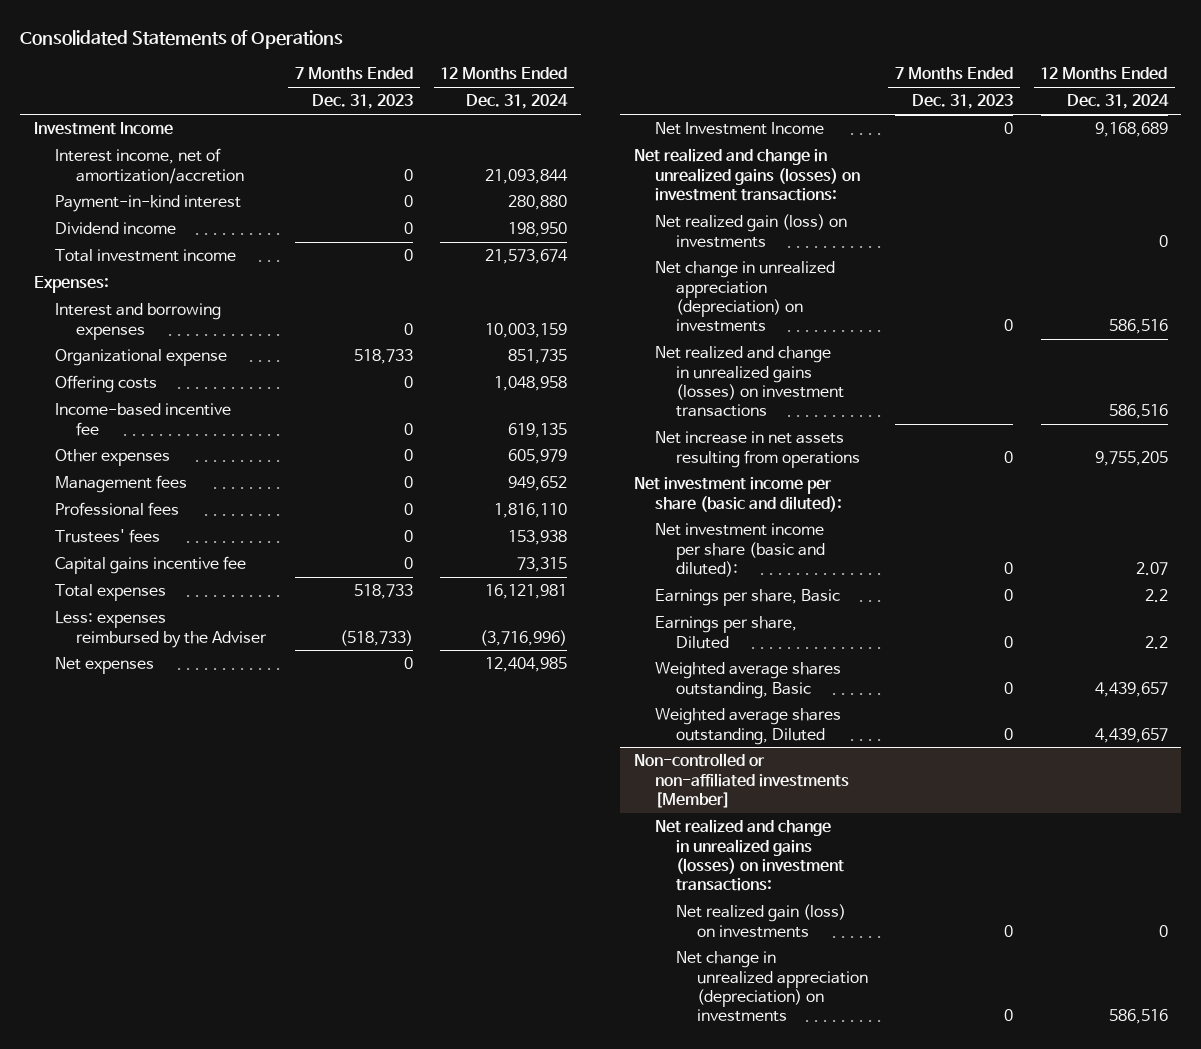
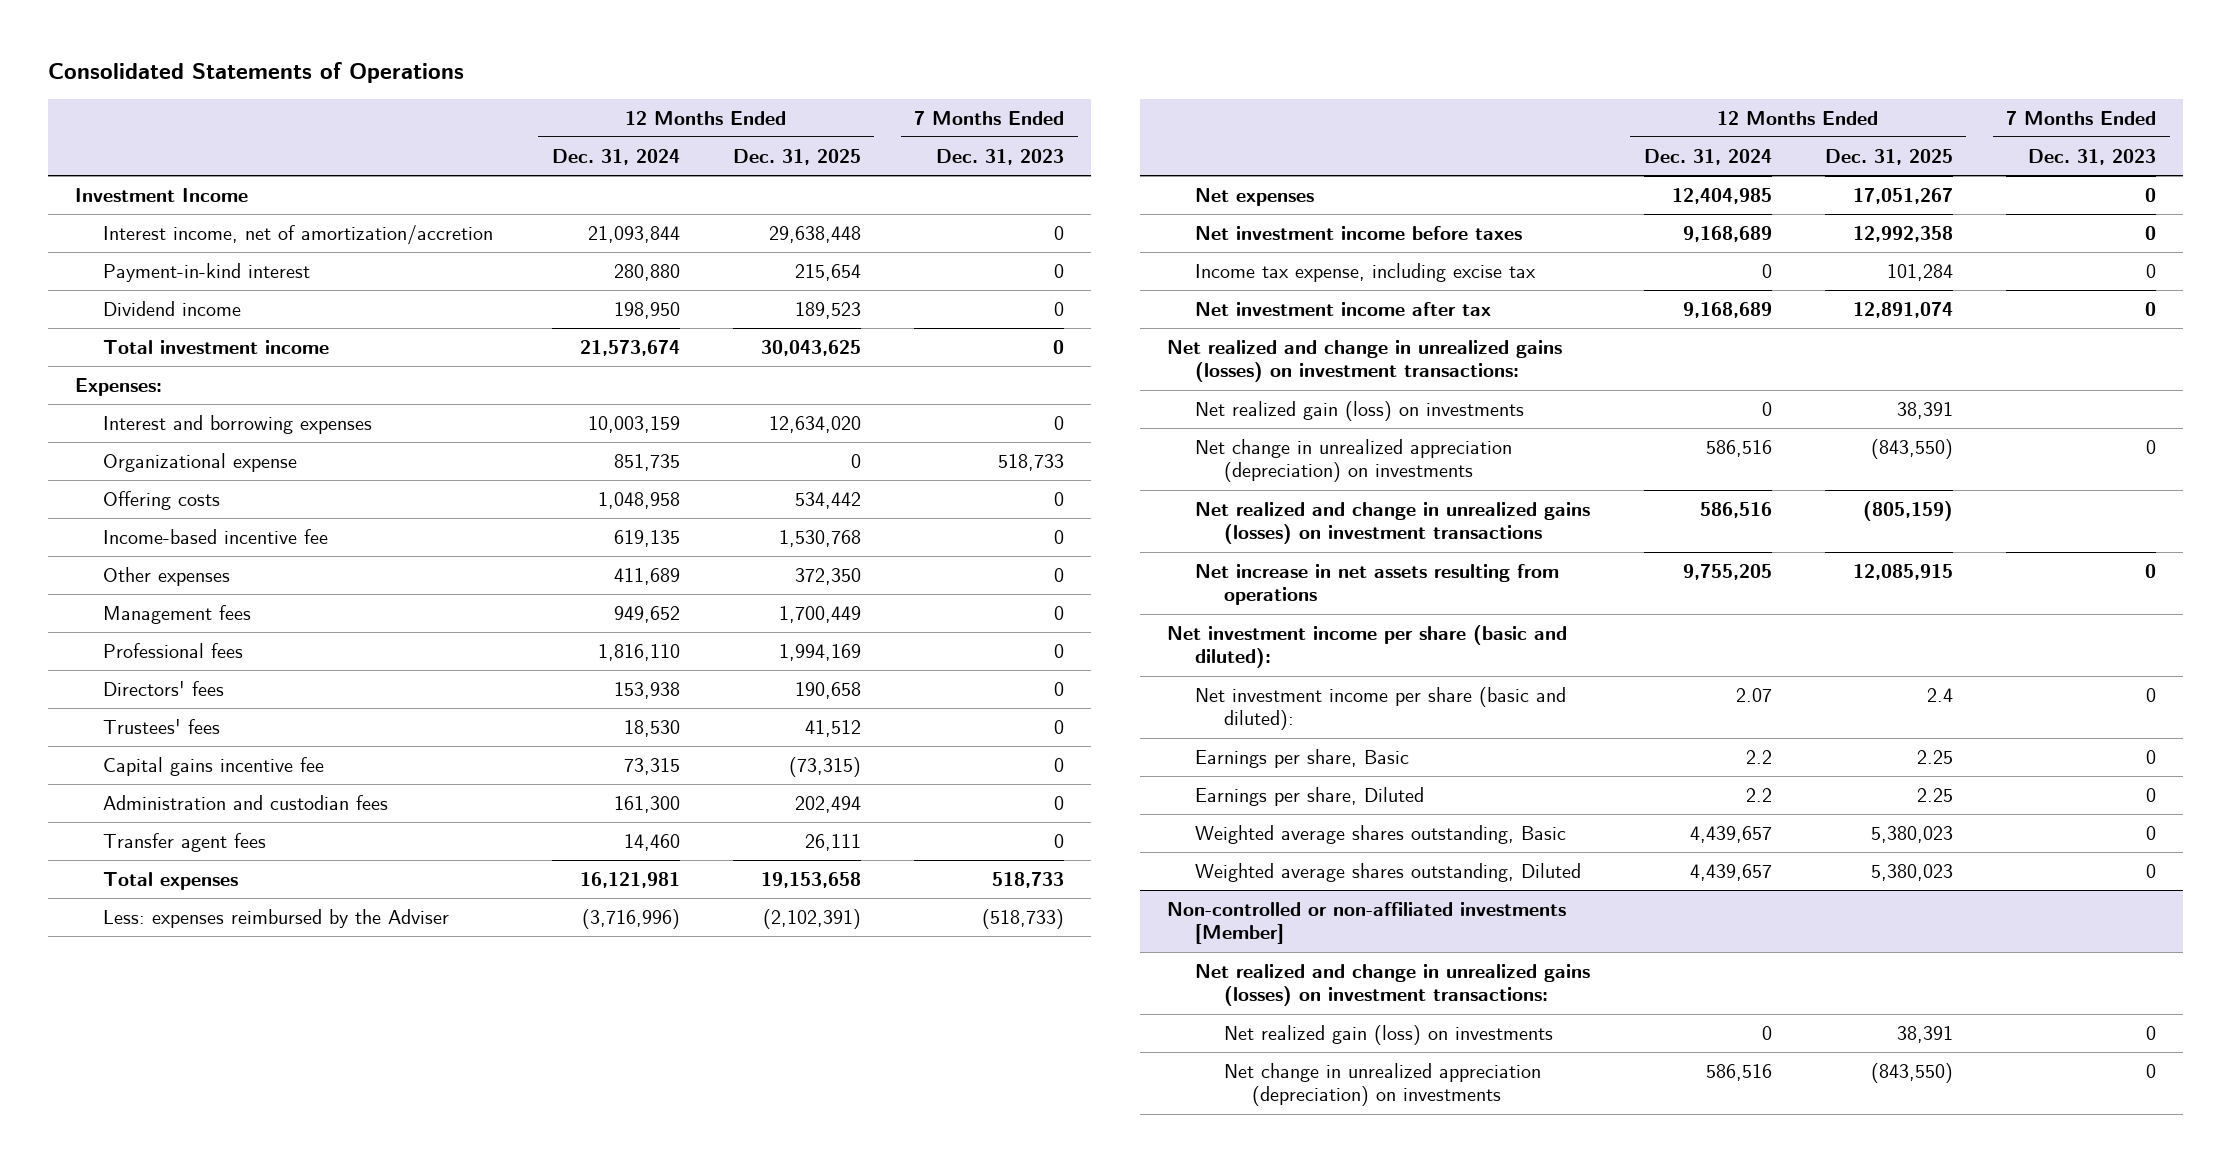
- | 7 Months Ended Dec. 31, 2023 | 12 Months Ended Dec. 31, 2024
+ | 12 Months Ended Dec. 31, 2024 | 12 Months Ended Dec. 31, 2025 | 7 Months Ended Dec. 31, 2023
- Other expenses | 0 | 605,979
+ Other expenses | 411,689 | 372,350 | 0
- Trustees' fees | 0 | 153,938
+ Directors' fees | 153,938 | 190,658 | 0
+ Trustees' fees | 18,530 | 41,512 | 0
+ Administration and custodian fees | 161,300 | 202,494 | 0
+ Transfer agent fees | 14,460 | 26,111 | 0
- Net Investment Income | 0 | 9,168,689
+ Net investment income before taxes | 9,168,689 | 12,992,358 | 0
+ Income tax expense, including excise tax | 0 | 101,284 | 0
+ Net investment income after tax | 9,168,689 | 12,891,074 | 0

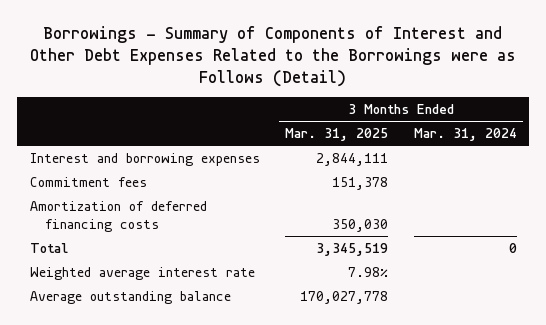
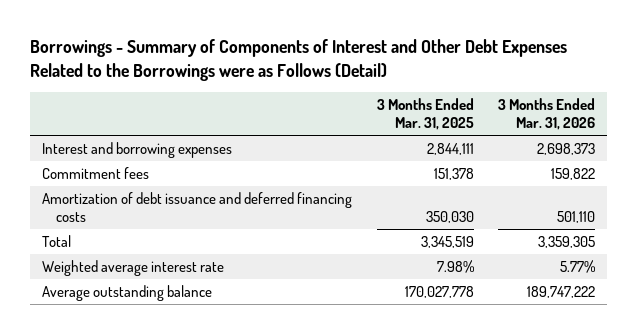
- | 3 Months Ended Mar. 31, 2025 | 3 Months Ended Mar. 31, 2024
+ | 3 Months Ended Mar. 31, 2025 | 3 Months Ended Mar. 31, 2026
- Amortization of deferred financing costs | 350,030 |
+ Amortization of debt issuance and deferred financing costs | 350,030 | 501,110

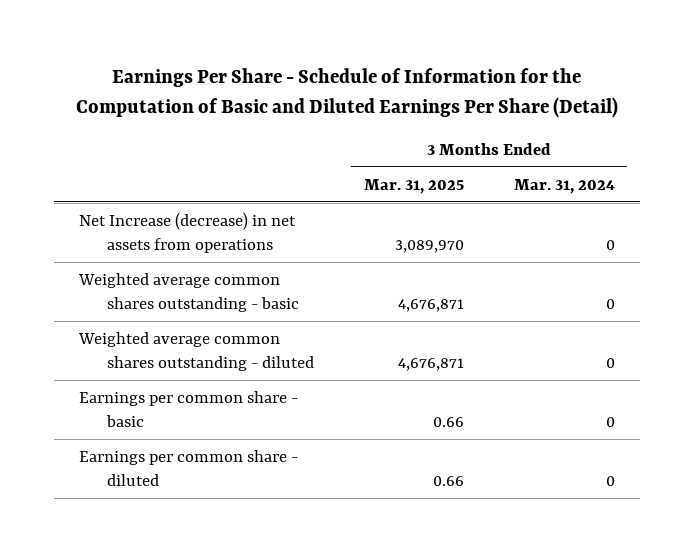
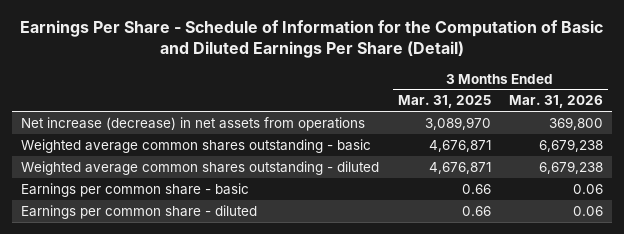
- | 3 Months Ended Mar. 31, 2025 | 3 Months Ended Mar. 31, 2024
+ | 3 Months Ended Mar. 31, 2025 | 3 Months Ended Mar. 31, 2026
- Net Increase (decrease) in net assets from operations | 3,089,970 | 0
+ Net increase (decrease) in net assets from operations | 3,089,970 | 369,800

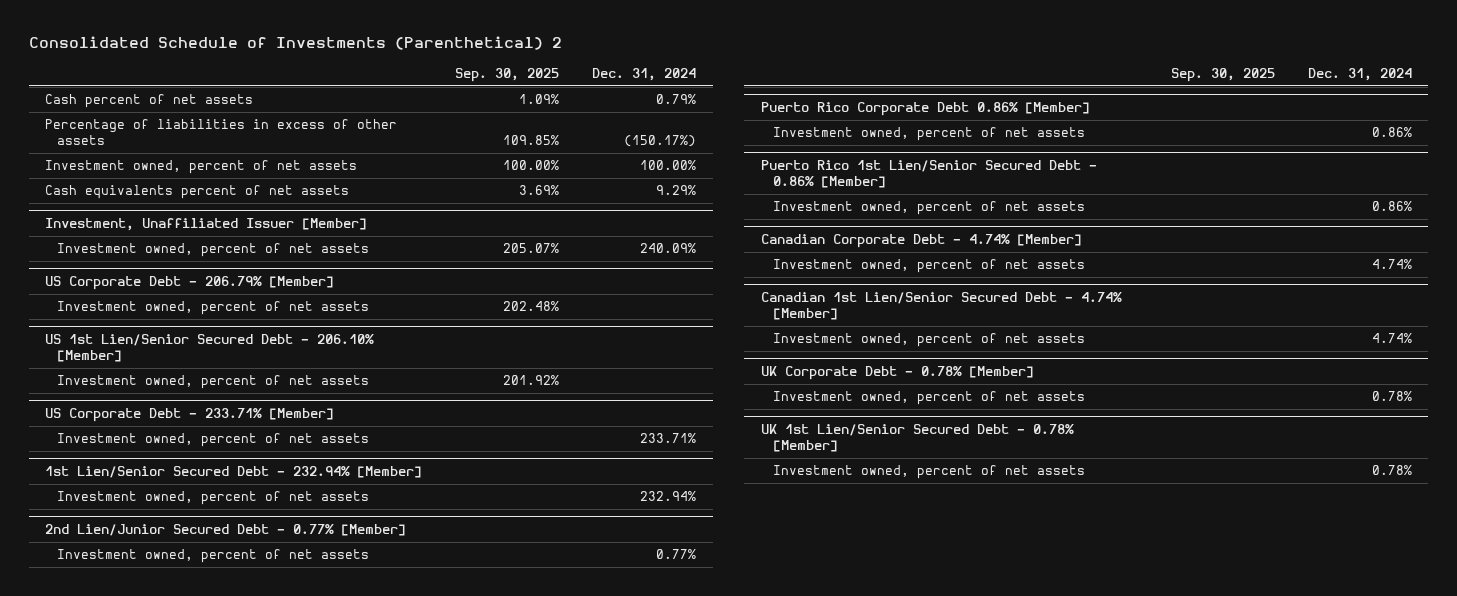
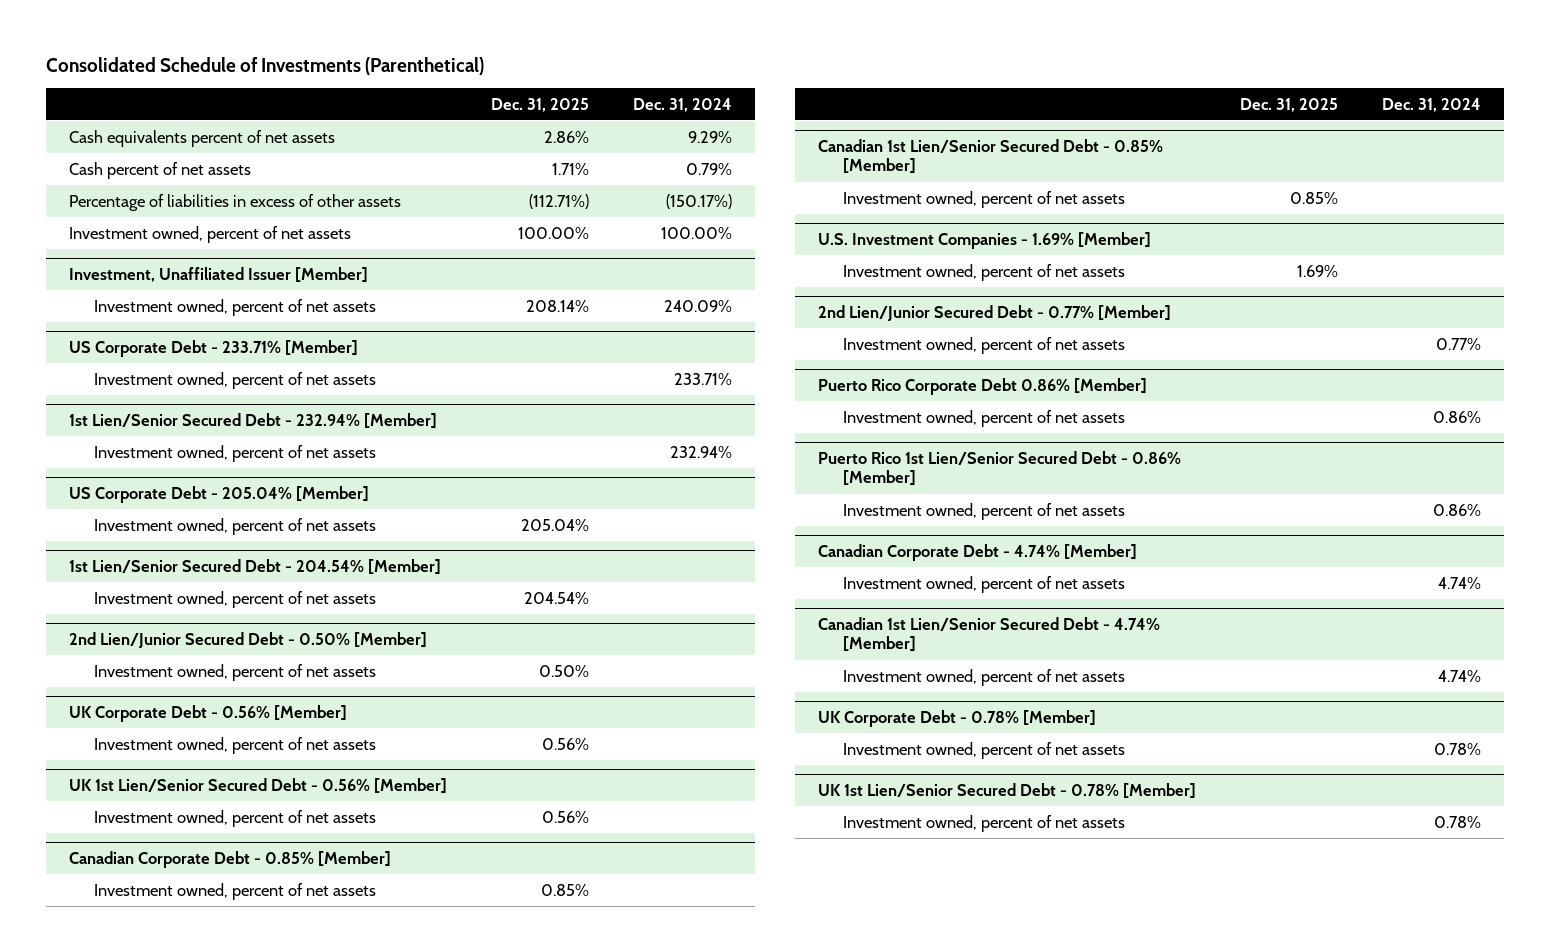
- Consolidated Schedule of Investments (Parenthetical) 2
+ Consolidated Schedule of Investments (Parenthetical)
- | Sep. 30, 2025 | Dec. 31, 2024
+ | Dec. 31, 2025 | Dec. 31, 2024
moved up: Cash equivalents percent of net assets | 2.86% | 9.29%
- US Corporate Debt - 206.79% [Member]
- Investment owned, percent of net assets | 202.48% |
- US 1st Lien/Senior Secured Debt - 206.10% [Member]
- Investment owned, percent of net assets | 201.92% |
+ US Corporate Debt - 205.04% [Member]
+ Investment owned, percent of net assets | 205.04% |
+ 1st Lien/Senior Secured Debt - 204.54% [Member]
+ Investment owned, percent of net assets | 204.54% |
+ 2nd Lien/Junior Secured Debt - 0.50% [Member]
+ Investment owned, percent of net assets | 0.50% |
+ UK Corporate Debt - 0.56% [Member]
+ Investment owned, percent of net assets | 0.56% |
+ UK 1st Lien/Senior Secured Debt - 0.56% [Member]
+ Investment owned, percent of net assets | 0.56% |
+ Canadian Corporate Debt - 0.85% [Member]
+ Investment owned, percent of net assets | 0.85% |
+ Canadian 1st Lien/Senior Secured Debt - 0.85% [Member]
+ Investment owned, percent of net assets | 0.85% |
+ U.S. Investment Companies - 1.69% [Member]
+ Investment owned, percent of net assets | 1.69% |

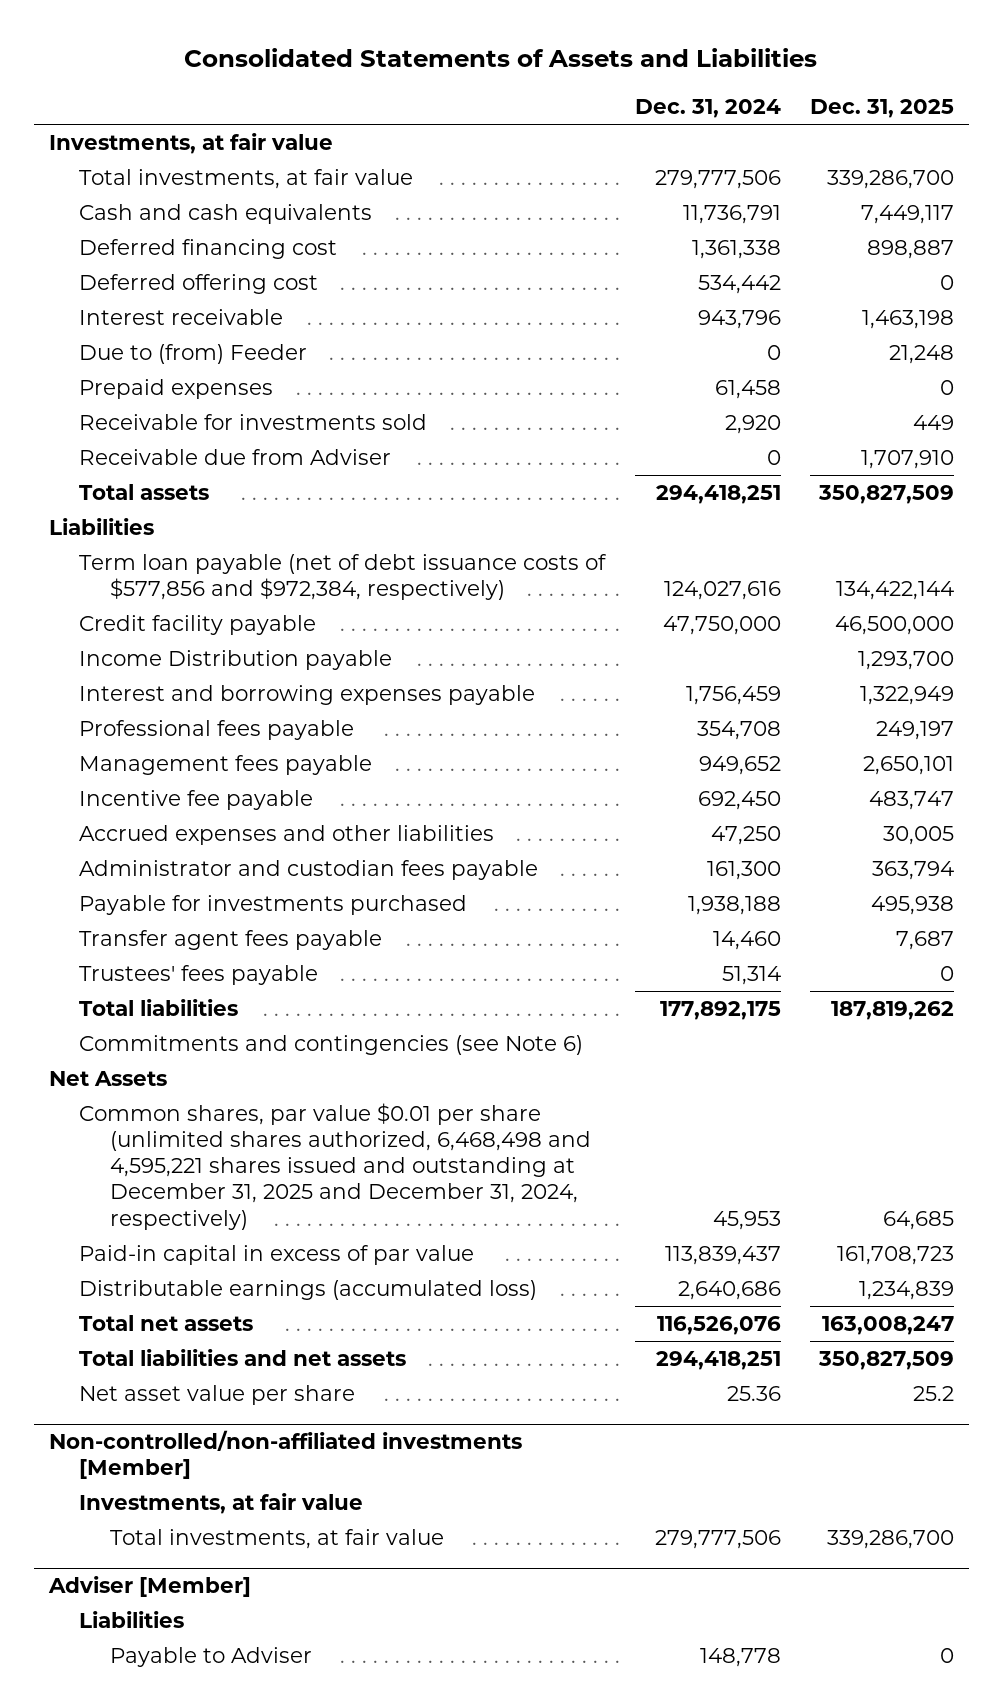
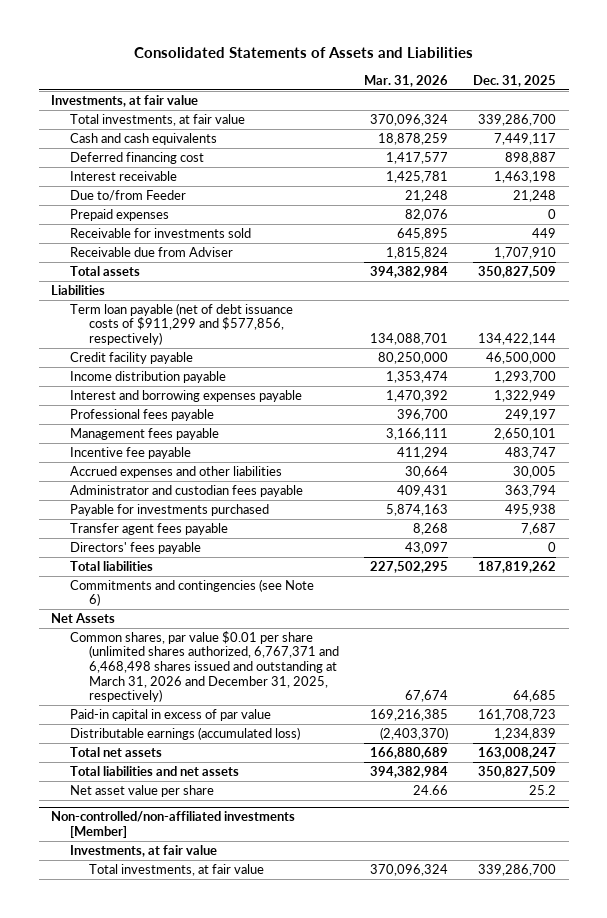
- | Dec. 31, 2024 | Dec. 31, 2025
+ | Mar. 31, 2026 | Dec. 31, 2025
- Deferred offering cost | 534,442 | 0
- Due to (from) Feeder | 0 | 21,248
+ Due to/from Feeder | 21,248 | 21,248
- Term loan payable (net of debt issuance costs of $577,856 and $972,384, respectively) | 124,027,616 | 134,422,144
+ Term loan payable (net of debt issuance costs of $911,299 and $577,856, respectively) | 134,088,701 | 134,422,144
- Income Distribution payable | | 1,293,700
+ Income distribution payable | 1,353,474 | 1,293,700
- Trustees' fees payable | 51,314 | 0
+ Directors' fees payable | 43,097 | 0
- Common shares, par value $0.01 per share (unlimited shares authorized, 6,468,498 and 4,595,221 shares issued and outstanding at December 31, 2025 and December 31, 2024, respectively) | 45,953 | 64,685
+ Common shares, par value $0.01 per share (unlimited shares authorized, 6,767,371 and 6,468,498 shares issued and outstanding at March 31, 2026 and December 31, 2025, respectively) | 67,674 | 64,685
- Adviser [Member]
- Liabilities
- Payable to Adviser | 148,778 | 0

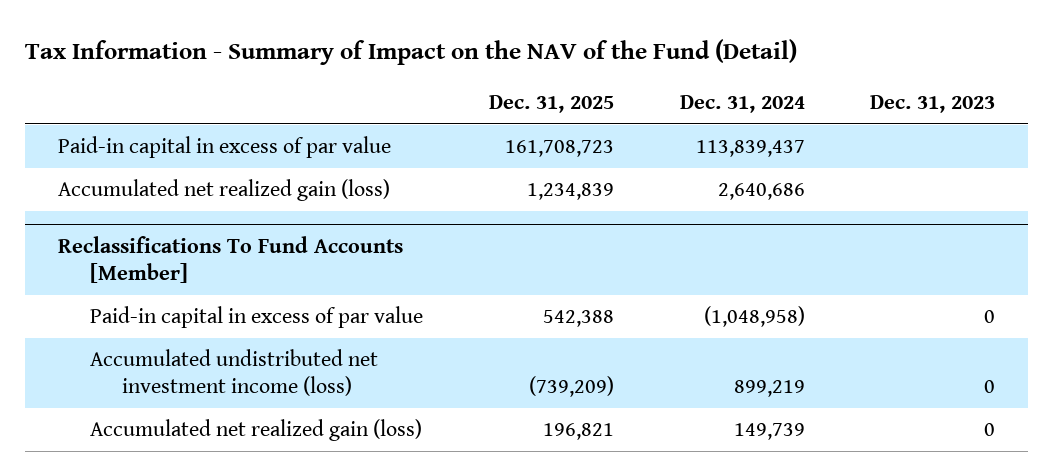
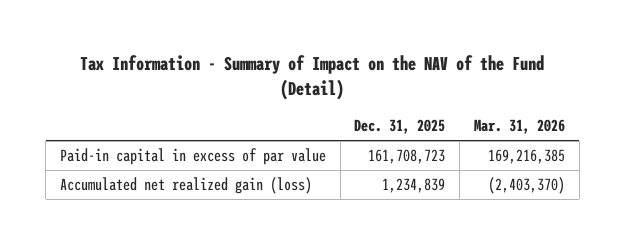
- | Dec. 31, 2025 | Dec. 31, 2024 | Dec. 31, 2023
+ | Dec. 31, 2025 | Mar. 31, 2026
- Reclassifications To Fund Accounts [Member]
- Paid-in capital in excess of par value | 542,388 | (1,048,958) | 0
- Accumulated undistributed net investment income (loss) | (739,209) | 899,219 | 0
- Accumulated net realized gain (loss) | 196,821 | 149,739 | 0

